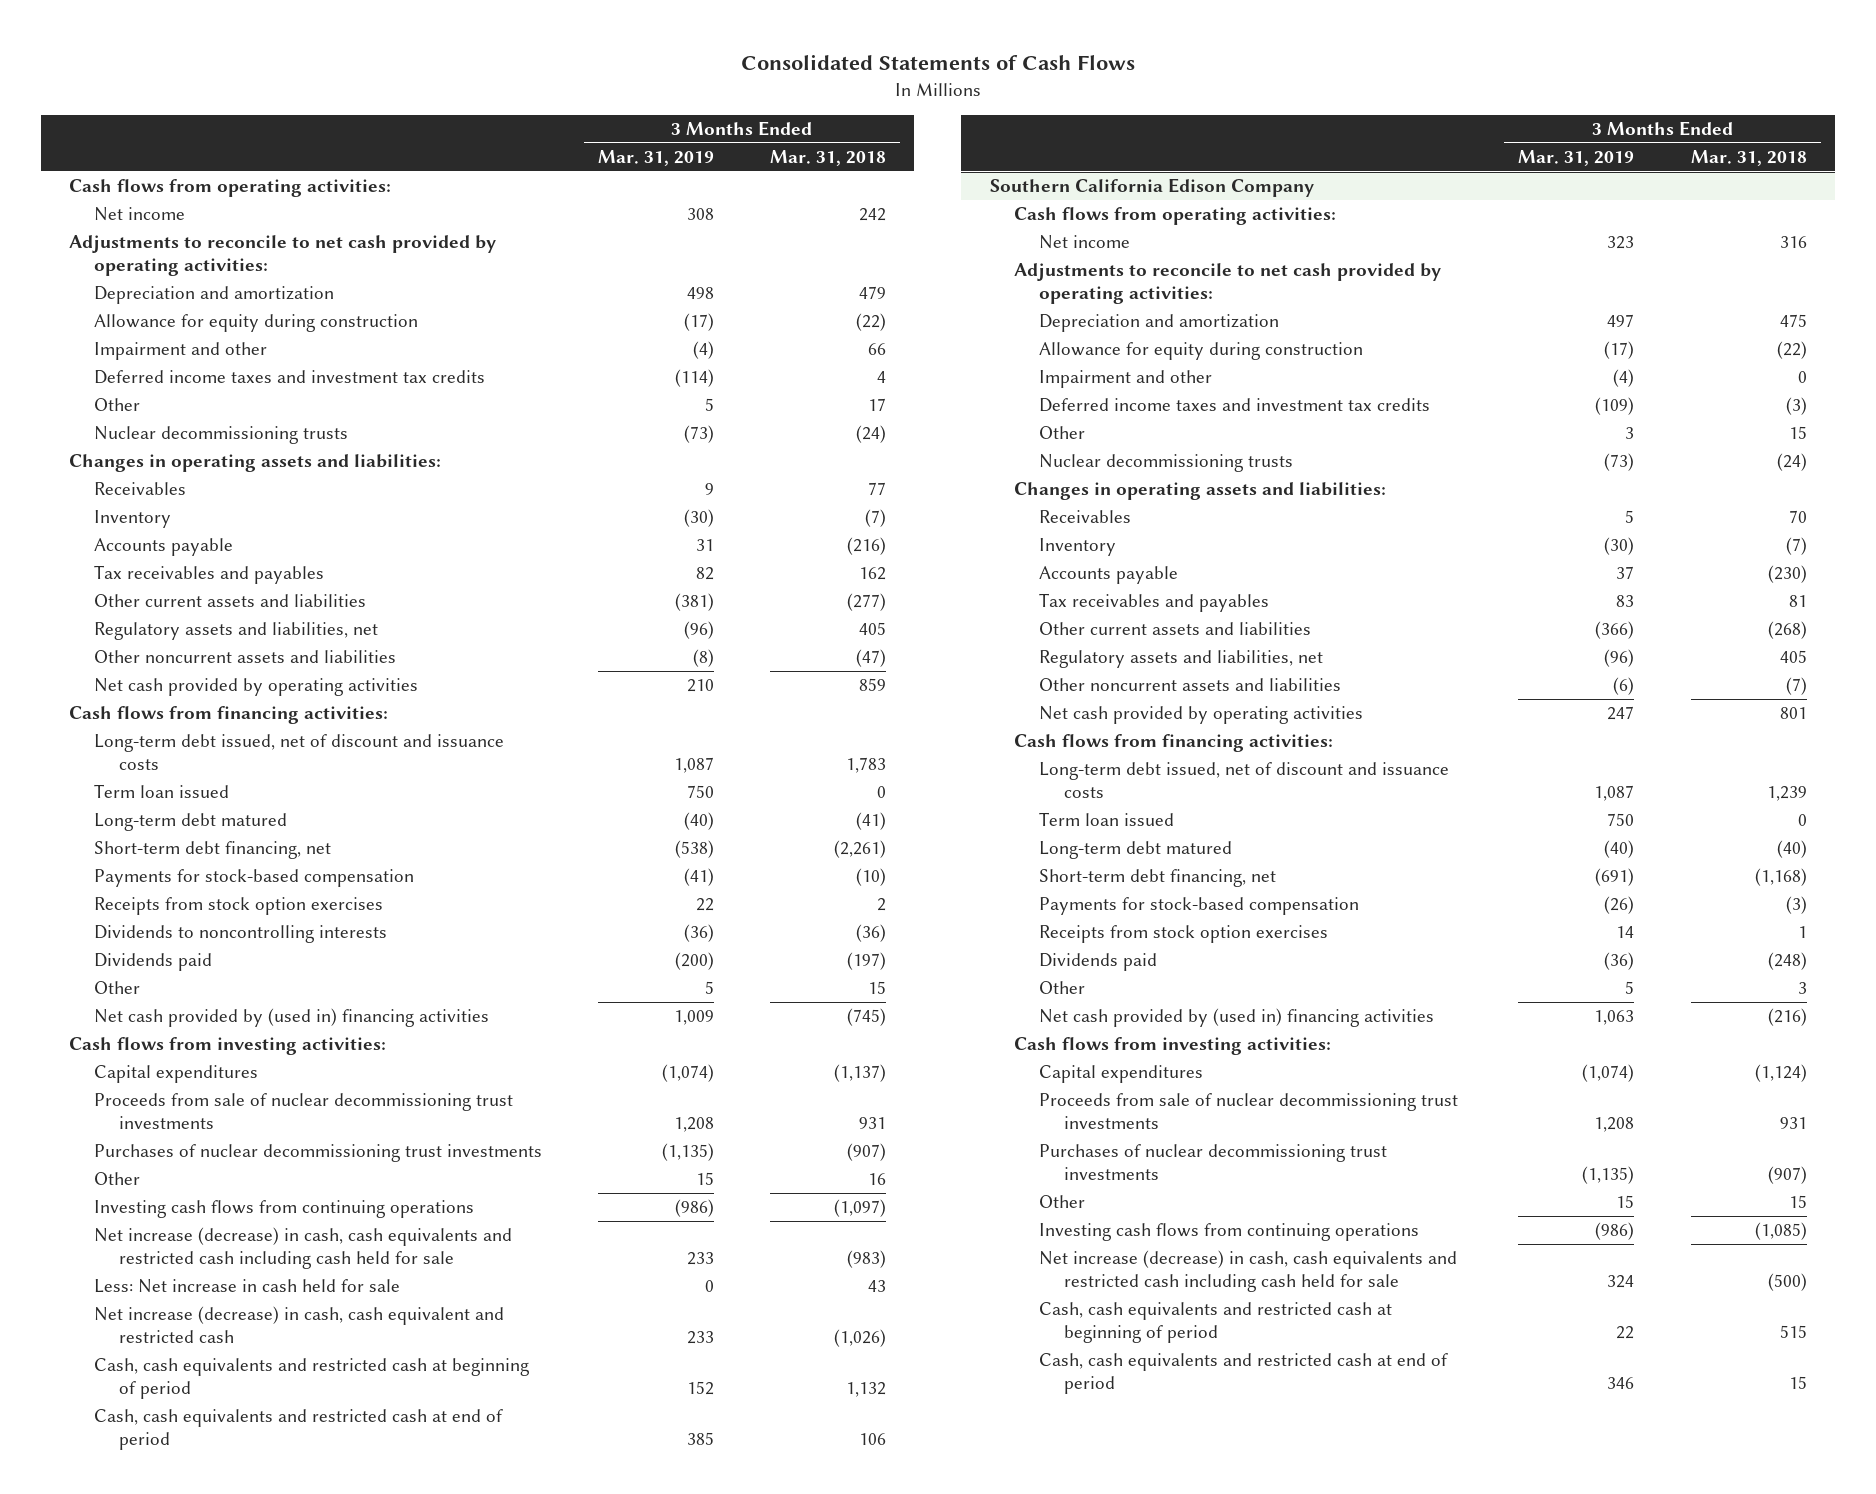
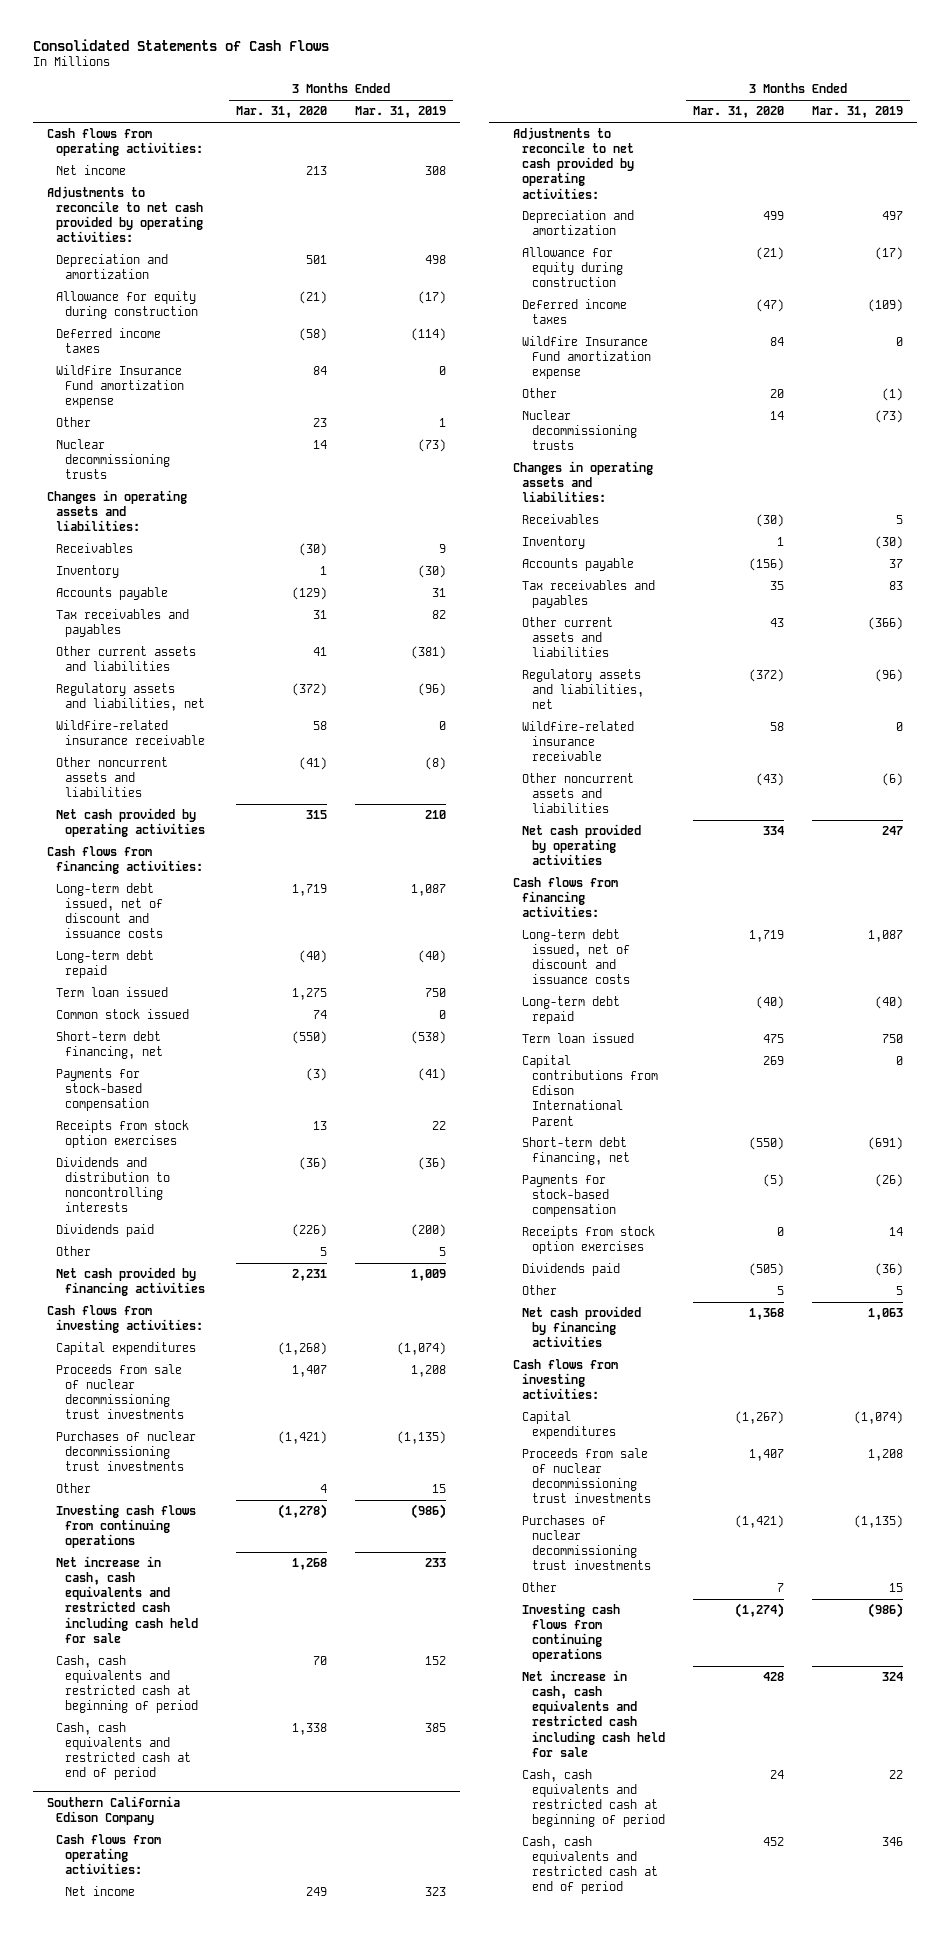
- | 3 Months Ended Mar. 31, 2019 | 3 Months Ended Mar. 31, 2018
+ | 3 Months Ended Mar. 31, 2020 | 3 Months Ended Mar. 31, 2019
- Impairment and other | (4) | 66
- Deferred income taxes and investment tax credits | (114) | 4
- Other | 5 | 17
+ Deferred income taxes | (58) | (114)
+ Wildfire Insurance Fund amortization expense | 84 | 0
+ Other | 23 | 1
+ Wildfire-related insurance receivable | 58 | 0
+ Long-term debt repaid | (40) | (40)
- Long-term debt matured | (40) | (41)
+ Common stock issued | 74 | 0
- Dividends to noncontrolling interests | (36) | (36)
+ Dividends and distribution to noncontrolling interests | (36) | (36)
- Net cash provided by (used in) financing activities | 1,009 | (745)
+ Net cash provided by financing activities | 2,231 | 1,009
- Net increase (decrease) in cash, cash equivalents and restricted cash including cash held for sale | 233 | (983)
- Less: Net increase in cash held for sale | 0 | 43
- Net increase (decrease) in cash, cash equivalent and restricted cash | 233 | (1,026)
+ Net increase in cash, cash equivalents and restricted cash including cash held for sale | 1,268 | 233
@ Southern California Edison Company
- Impairment and other | (4) | 0
- Deferred income taxes and investment tax credits | (109) | (3)
- Other | 3 | 15
+ Deferred income taxes | (47) | (109)
+ Wildfire Insurance Fund amortization expense | 84 | 0
+ Other | 20 | (1)
+ Wildfire-related insurance receivable | 58 | 0
+ Long-term debt repaid | (40) | (40)
- Long-term debt matured | (40) | (40)
+ Capital contributions from Edison International Parent | 269 | 0
- Net cash provided by (used in) financing activities | 1,063 | (216)
+ Net cash provided by financing activities | 1,368 | 1,063
- Net increase (decrease) in cash, cash equivalents and restricted cash including cash held for sale | 324 | (500)
+ Net increase in cash, cash equivalents and restricted cash including cash held for sale | 428 | 324

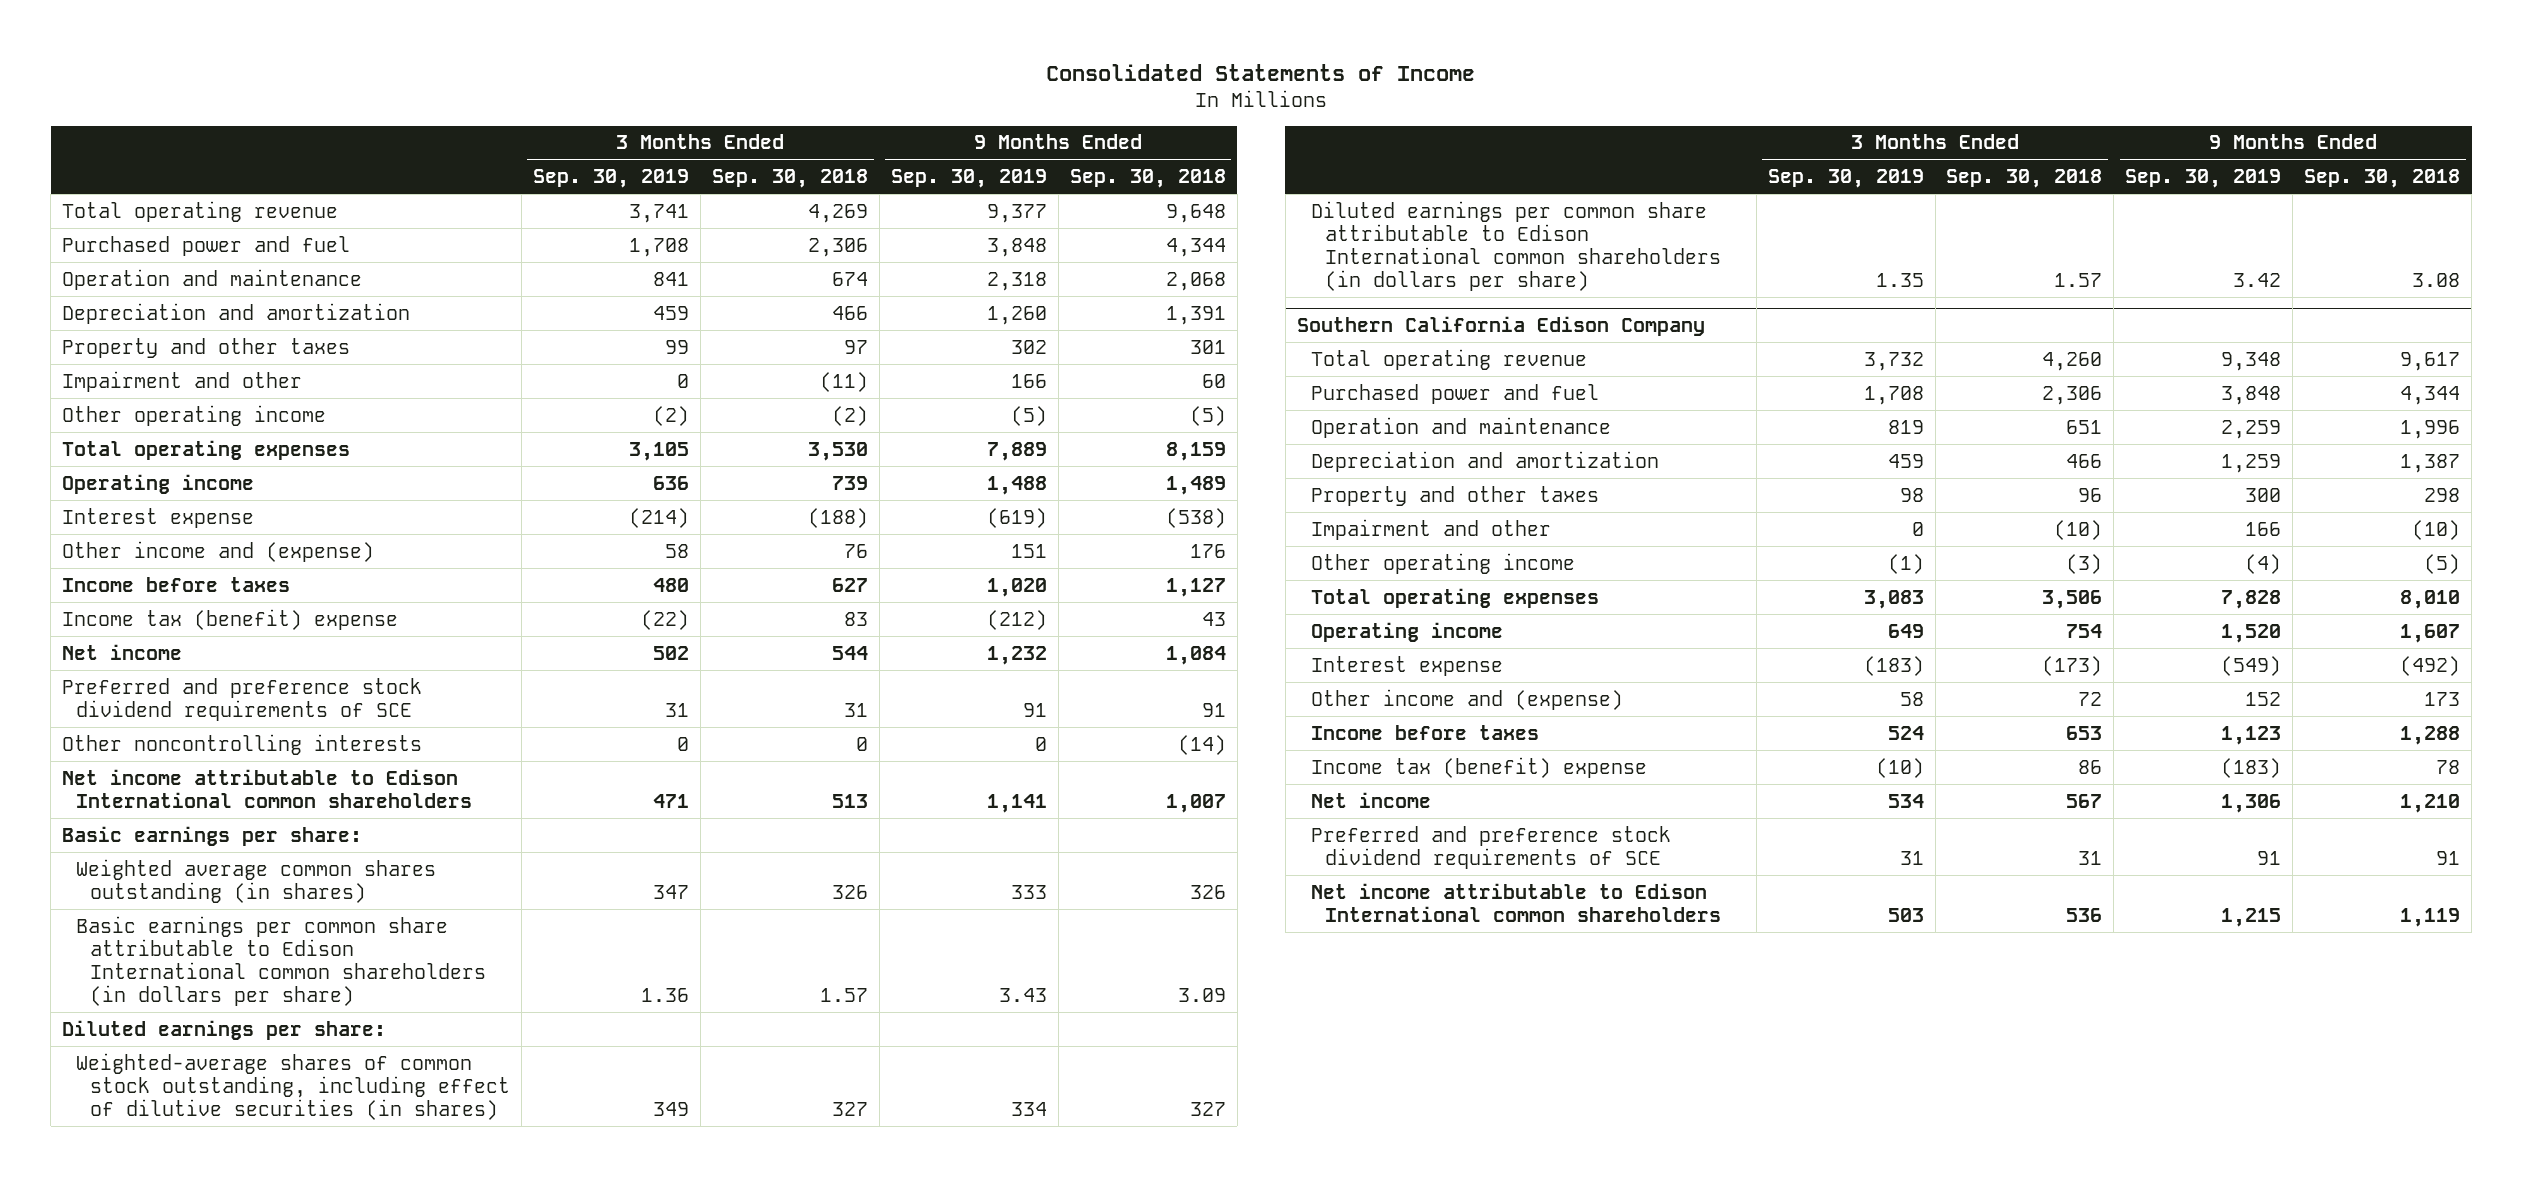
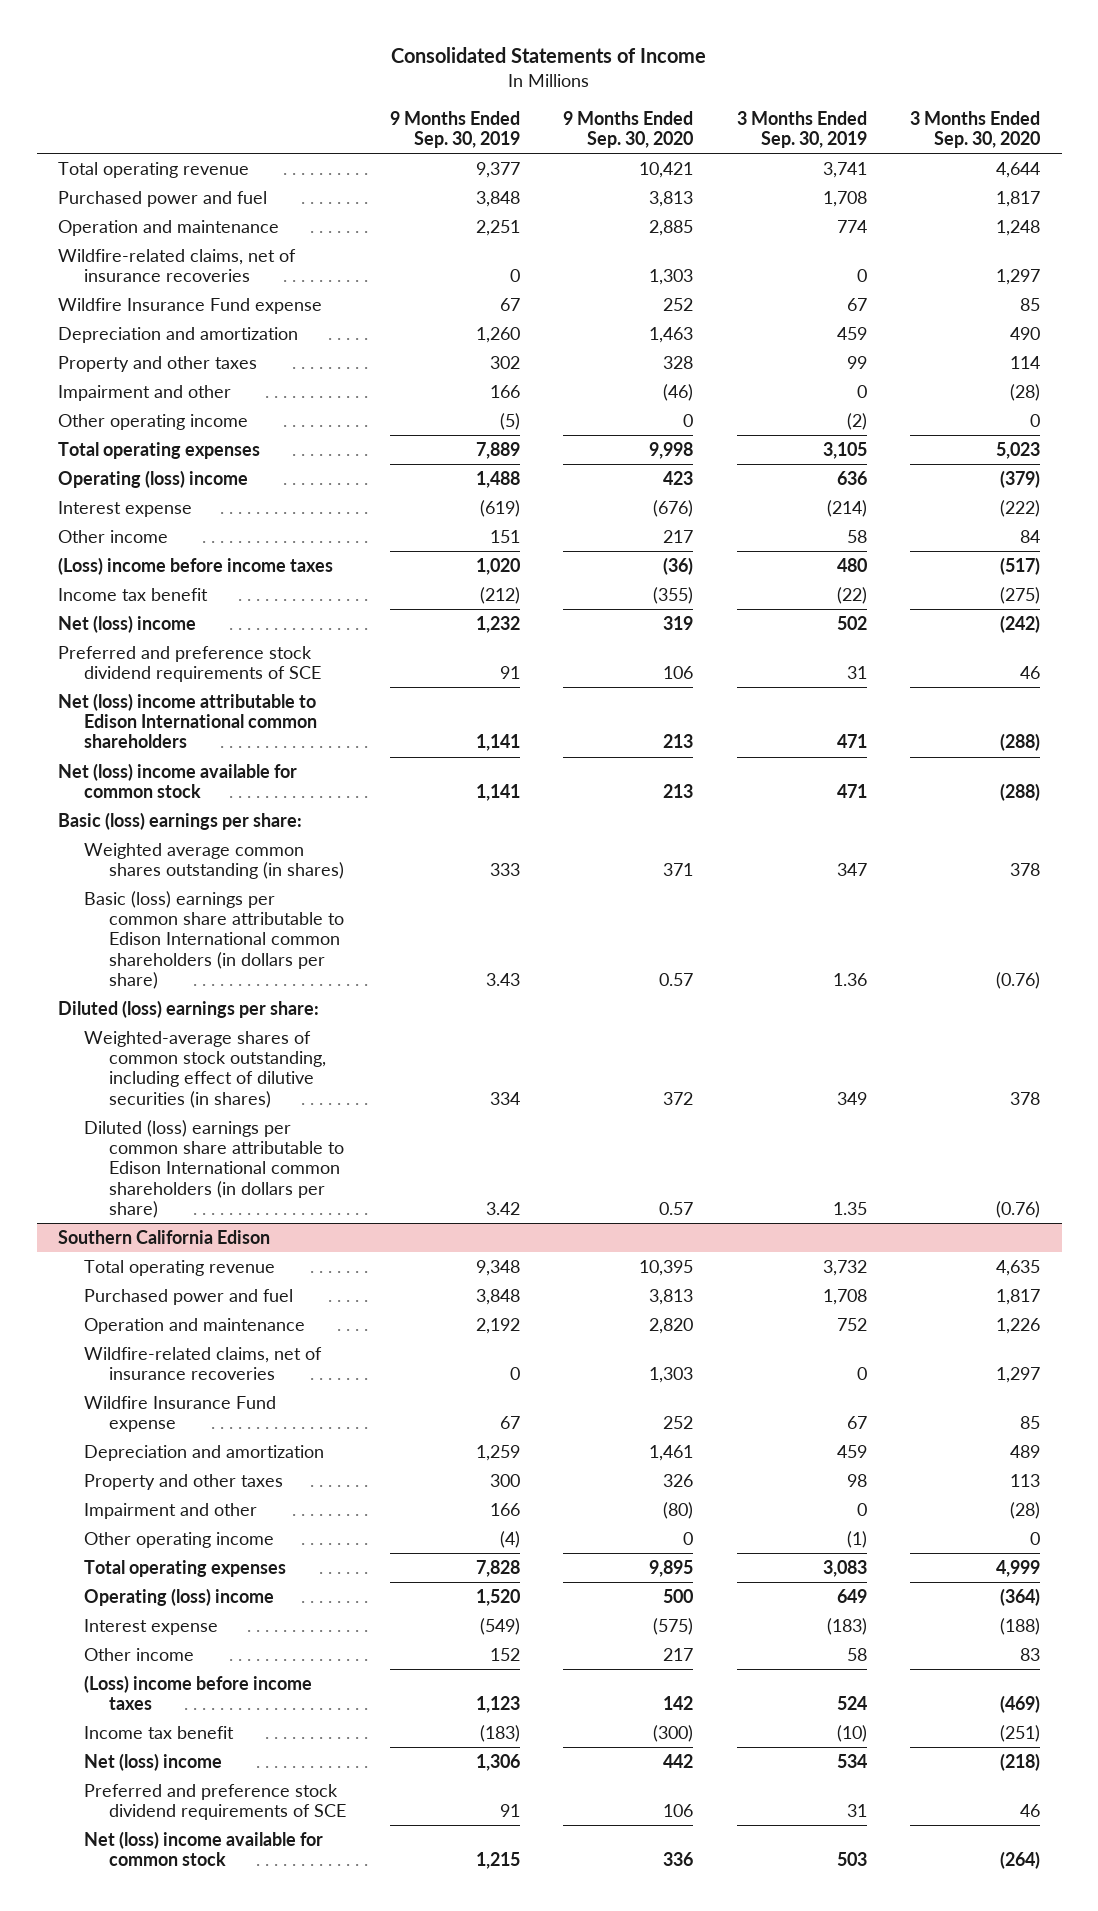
- | 3 Months Ended Sep. 30, 2019 | 3 Months Ended Sep. 30, 2018 | 9 Months Ended Sep. 30, 2019 | 9 Months Ended Sep. 30, 2018
+ | 9 Months Ended Sep. 30, 2019 | 9 Months Ended Sep. 30, 2020 | 3 Months Ended Sep. 30, 2019 | 3 Months Ended Sep. 30, 2020
- Operation and maintenance | 841 | 674 | 2,318 | 2,068
+ Operation and maintenance | 2,251 | 2,885 | 774 | 1,248
+ Wildfire-related claims, net of insurance recoveries | 0 | 1,303 | 0 | 1,297
+ Wildfire Insurance Fund expense | 67 | 252 | 67 | 85
- Operating income | 636 | 739 | 1,488 | 1,489
+ Operating (loss) income | 1,488 | 423 | 636 | (379)
- Other income and (expense) | 58 | 76 | 151 | 176
- Income before taxes | 480 | 627 | 1,020 | 1,127
- Income tax (benefit) expense | (22) | 83 | (212) | 43
- Net income | 502 | 544 | 1,232 | 1,084
+ Other income | 151 | 217 | 58 | 84
+ (Loss) income before income taxes | 1,020 | (36) | 480 | (517)
+ Income tax benefit | (212) | (355) | (22) | (275)
+ Net (loss) income | 1,232 | 319 | 502 | (242)
- Other noncontrolling interests | 0 | 0 | 0 | (14)
- Net income attributable to Edison International common shareholders | 471 | 513 | 1,141 | 1,007
- Basic earnings per share:
+ Net (loss) income attributable to Edison International common shareholders | 1,141 | 213 | 471 | (288)
+ Net (loss) income available for common stock | 1,141 | 213 | 471 | (288)
+ Basic (loss) earnings per share:
- Basic earnings per common share attributable to Edison International common shareholders (in dollars per share) | 1.36 | 1.57 | 3.43 | 3.09
- Diluted earnings per share:
+ Basic (loss) earnings per common share attributable to Edison International common shareholders (in dollars per share) | 3.43 | 0.57 | 1.36 | (0.76)
+ Diluted (loss) earnings per share:
- Diluted earnings per common share attributable to Edison International common shareholders (in dollars per share) | 1.35 | 1.57 | 3.42 | 3.08
- Southern California Edison Company
+ Diluted (loss) earnings per common share attributable to Edison International common shareholders (in dollars per share) | 3.42 | 0.57 | 1.35 | (0.76)
+ Southern California Edison
- Operation and maintenance | 819 | 651 | 2,259 | 1,996
+ Operation and maintenance | 2,192 | 2,820 | 752 | 1,226
+ Wildfire-related claims, net of insurance recoveries | 0 | 1,303 | 0 | 1,297
+ Wildfire Insurance Fund expense | 67 | 252 | 67 | 85
- Operating income | 649 | 754 | 1,520 | 1,607
+ Operating (loss) income | 1,520 | 500 | 649 | (364)
- Other income and (expense) | 58 | 72 | 152 | 173
- Income before taxes | 524 | 653 | 1,123 | 1,288
- Income tax (benefit) expense | (10) | 86 | (183) | 78
- Net income | 534 | 567 | 1,306 | 1,210
+ Other income | 152 | 217 | 58 | 83
+ (Loss) income before income taxes | 1,123 | 142 | 524 | (469)
+ Income tax benefit | (183) | (300) | (10) | (251)
+ Net (loss) income | 1,306 | 442 | 534 | (218)
- Net income attributable to Edison International common shareholders | 503 | 536 | 1,215 | 1,119
+ Net (loss) income available for common stock | 1,215 | 336 | 503 | (264)

